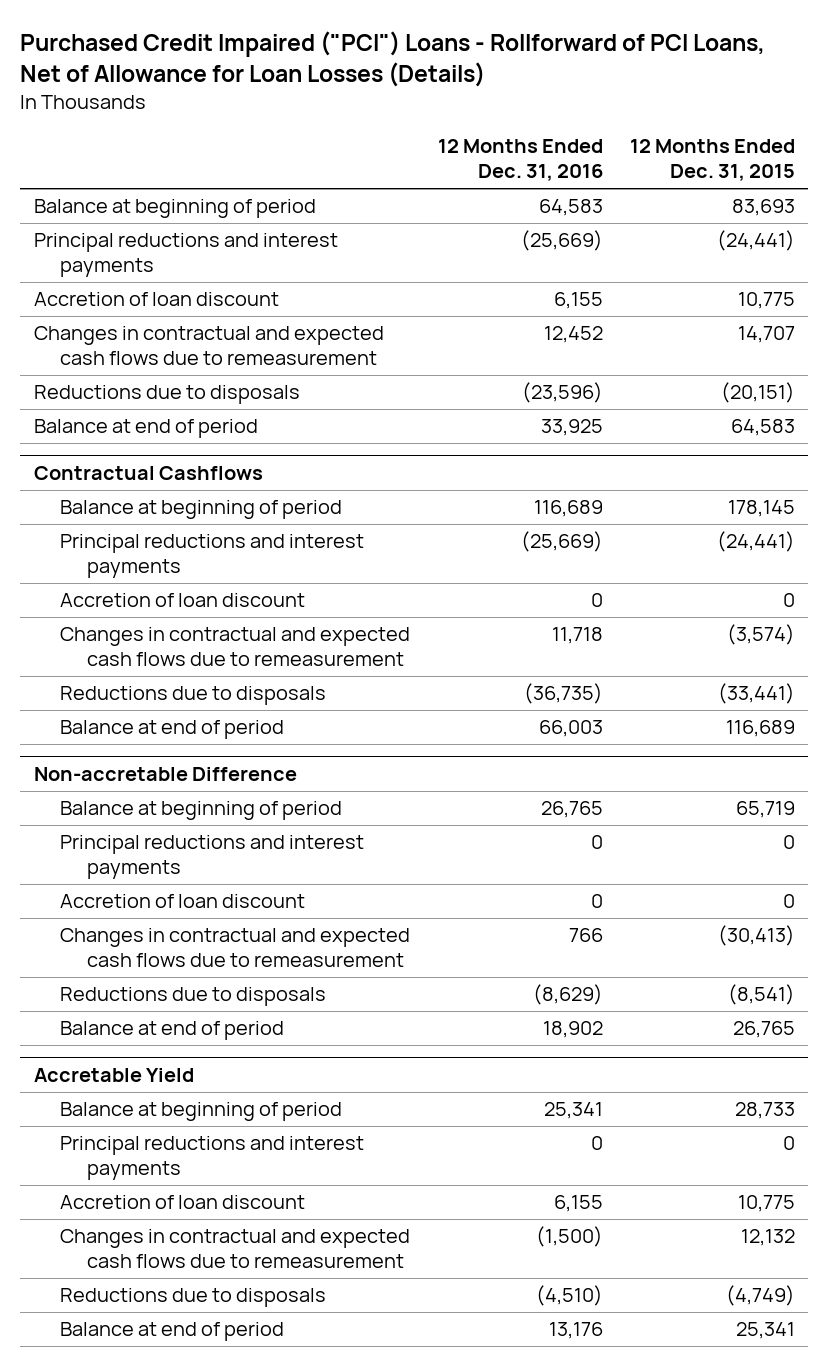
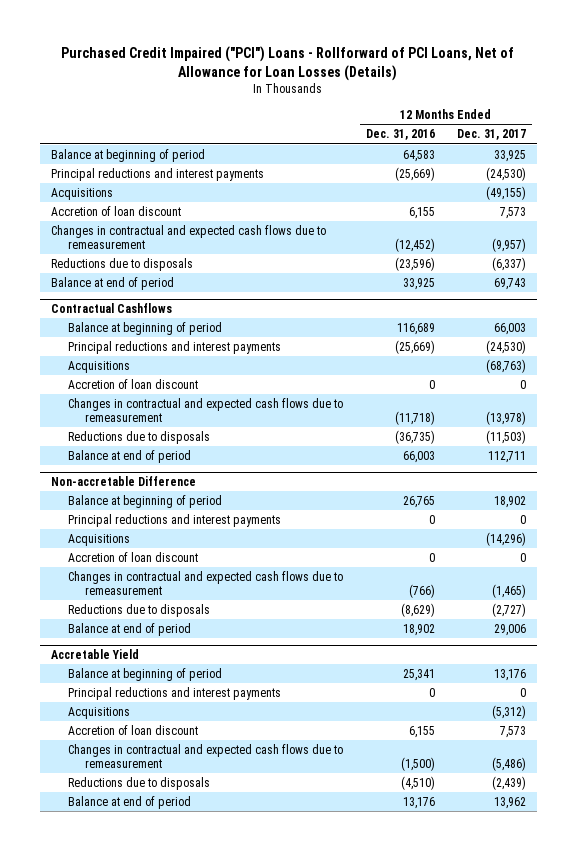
- | 12 Months Ended Dec. 31, 2016 | 12 Months Ended Dec. 31, 2015
+ | 12 Months Ended Dec. 31, 2016 | 12 Months Ended Dec. 31, 2017
+ Acquisitions | | (49,155)
- Changes in contractual and expected cash flows due to remeasurement | 12,452 | 14,707
+ Changes in contractual and expected cash flows due to remeasurement | (12,452) | (9,957)
@ Contractual Cashflows
+ Acquisitions | | (68,763)
- Changes in contractual and expected cash flows due to remeasurement | 11,718 | (3,574)
+ Changes in contractual and expected cash flows due to remeasurement | (11,718) | (13,978)
@ Non-accretable Difference
+ Acquisitions | | (14,296)
- Changes in contractual and expected cash flows due to remeasurement | 766 | (30,413)
+ Changes in contractual and expected cash flows due to remeasurement | (766) | (1,465)
@ Accretable Yield
+ Acquisitions | | (5,312)

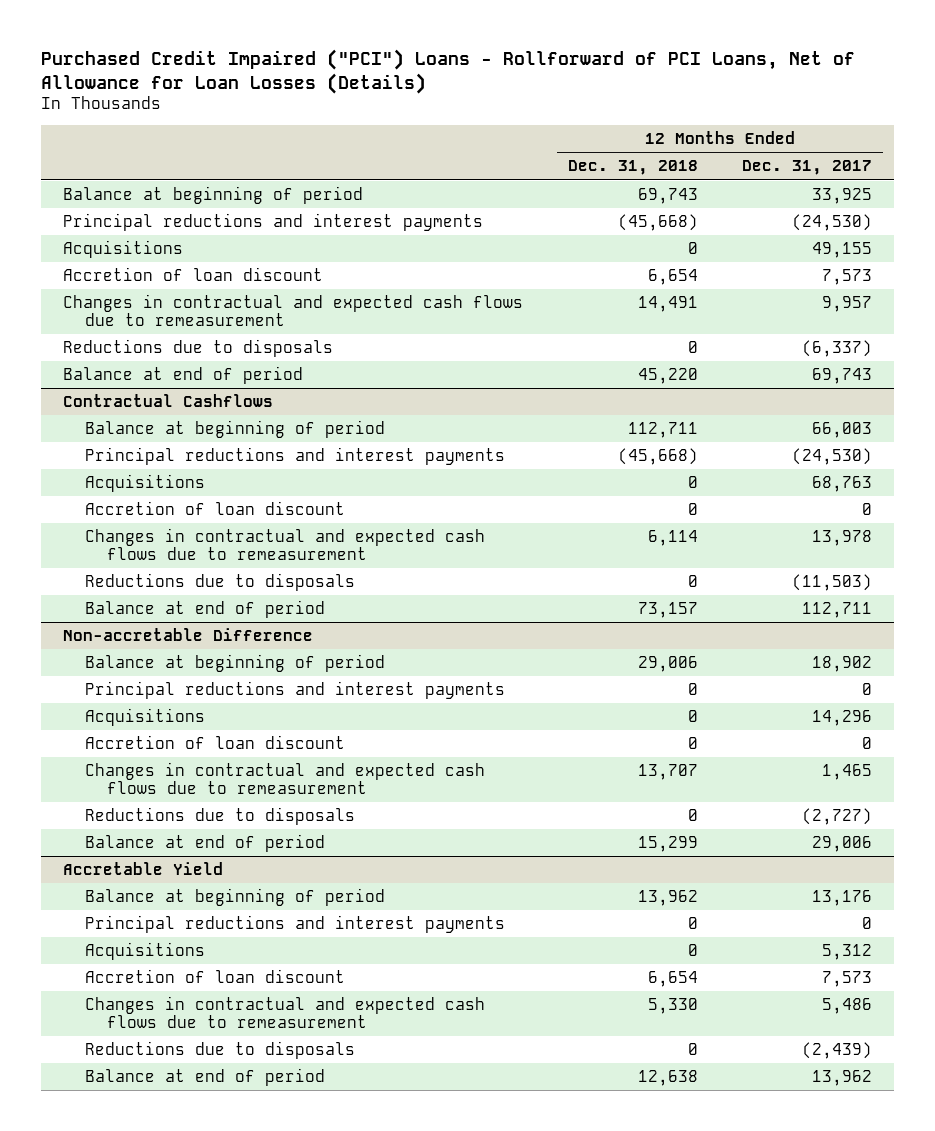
- | 12 Months Ended Dec. 31, 2016 | 12 Months Ended Dec. 31, 2017
+ | 12 Months Ended Dec. 31, 2018 | 12 Months Ended Dec. 31, 2017
- Acquisitions | | (49,155)
+ Acquisitions | 0 | 49,155
- Changes in contractual and expected cash flows due to remeasurement | (12,452) | (9,957)
+ Changes in contractual and expected cash flows due to remeasurement | 14,491 | 9,957
@ Contractual Cashflows
- Acquisitions | | (68,763)
+ Acquisitions | 0 | 68,763
- Changes in contractual and expected cash flows due to remeasurement | (11,718) | (13,978)
+ Changes in contractual and expected cash flows due to remeasurement | 6,114 | 13,978
@ Non-accretable Difference
- Acquisitions | | (14,296)
+ Acquisitions | 0 | 14,296
- Changes in contractual and expected cash flows due to remeasurement | (766) | (1,465)
+ Changes in contractual and expected cash flows due to remeasurement | 13,707 | 1,465
@ Accretable Yield
- Acquisitions | | (5,312)
+ Acquisitions | 0 | 5,312
- Changes in contractual and expected cash flows due to remeasurement | (1,500) | (5,486)
+ Changes in contractual and expected cash flows due to remeasurement | 5,330 | 5,486

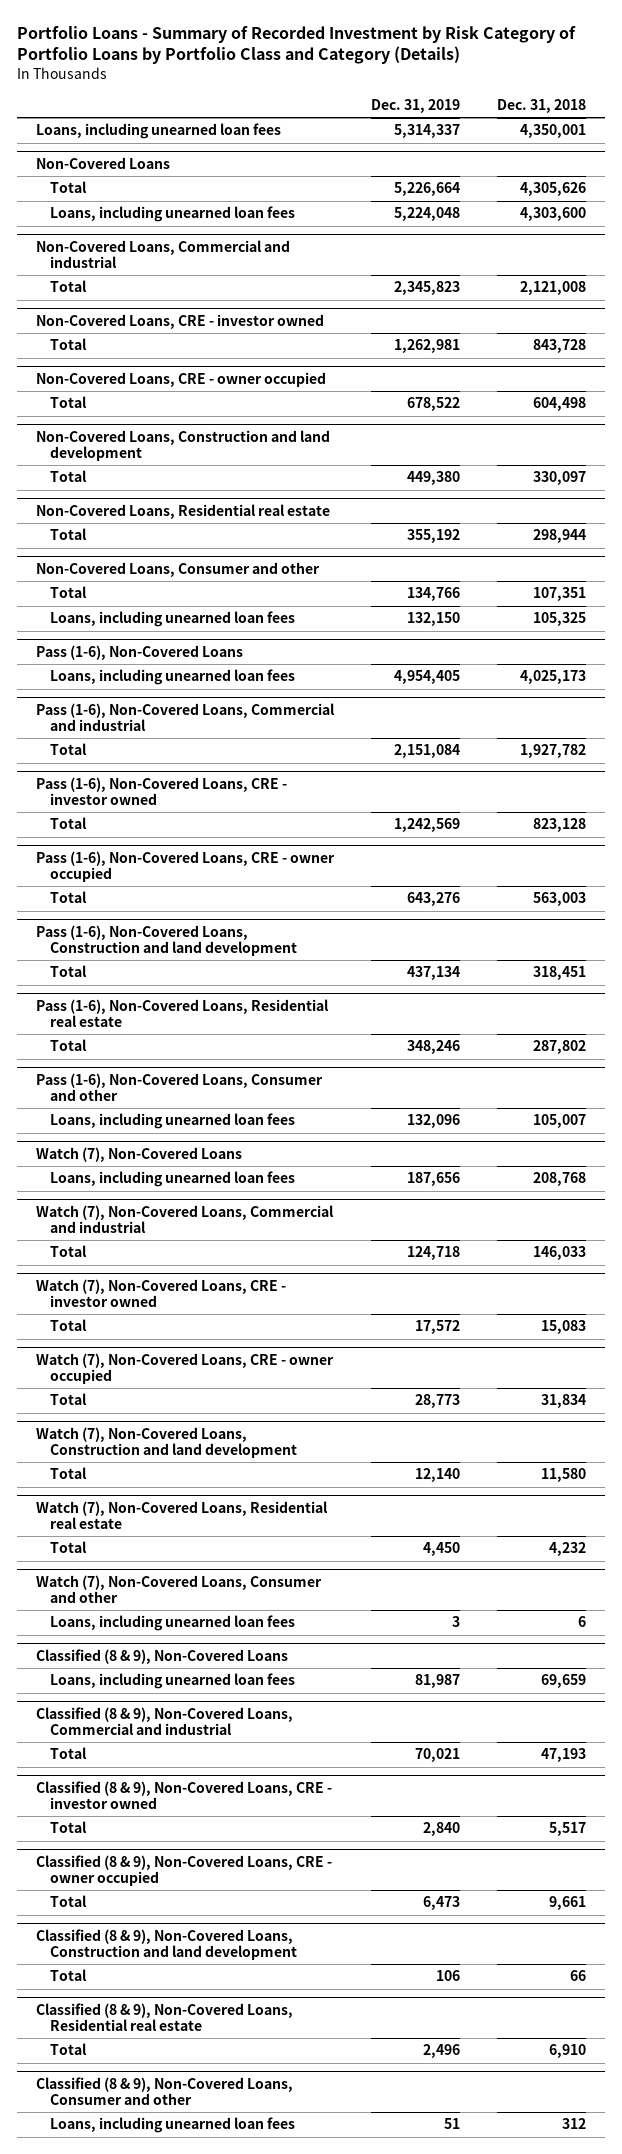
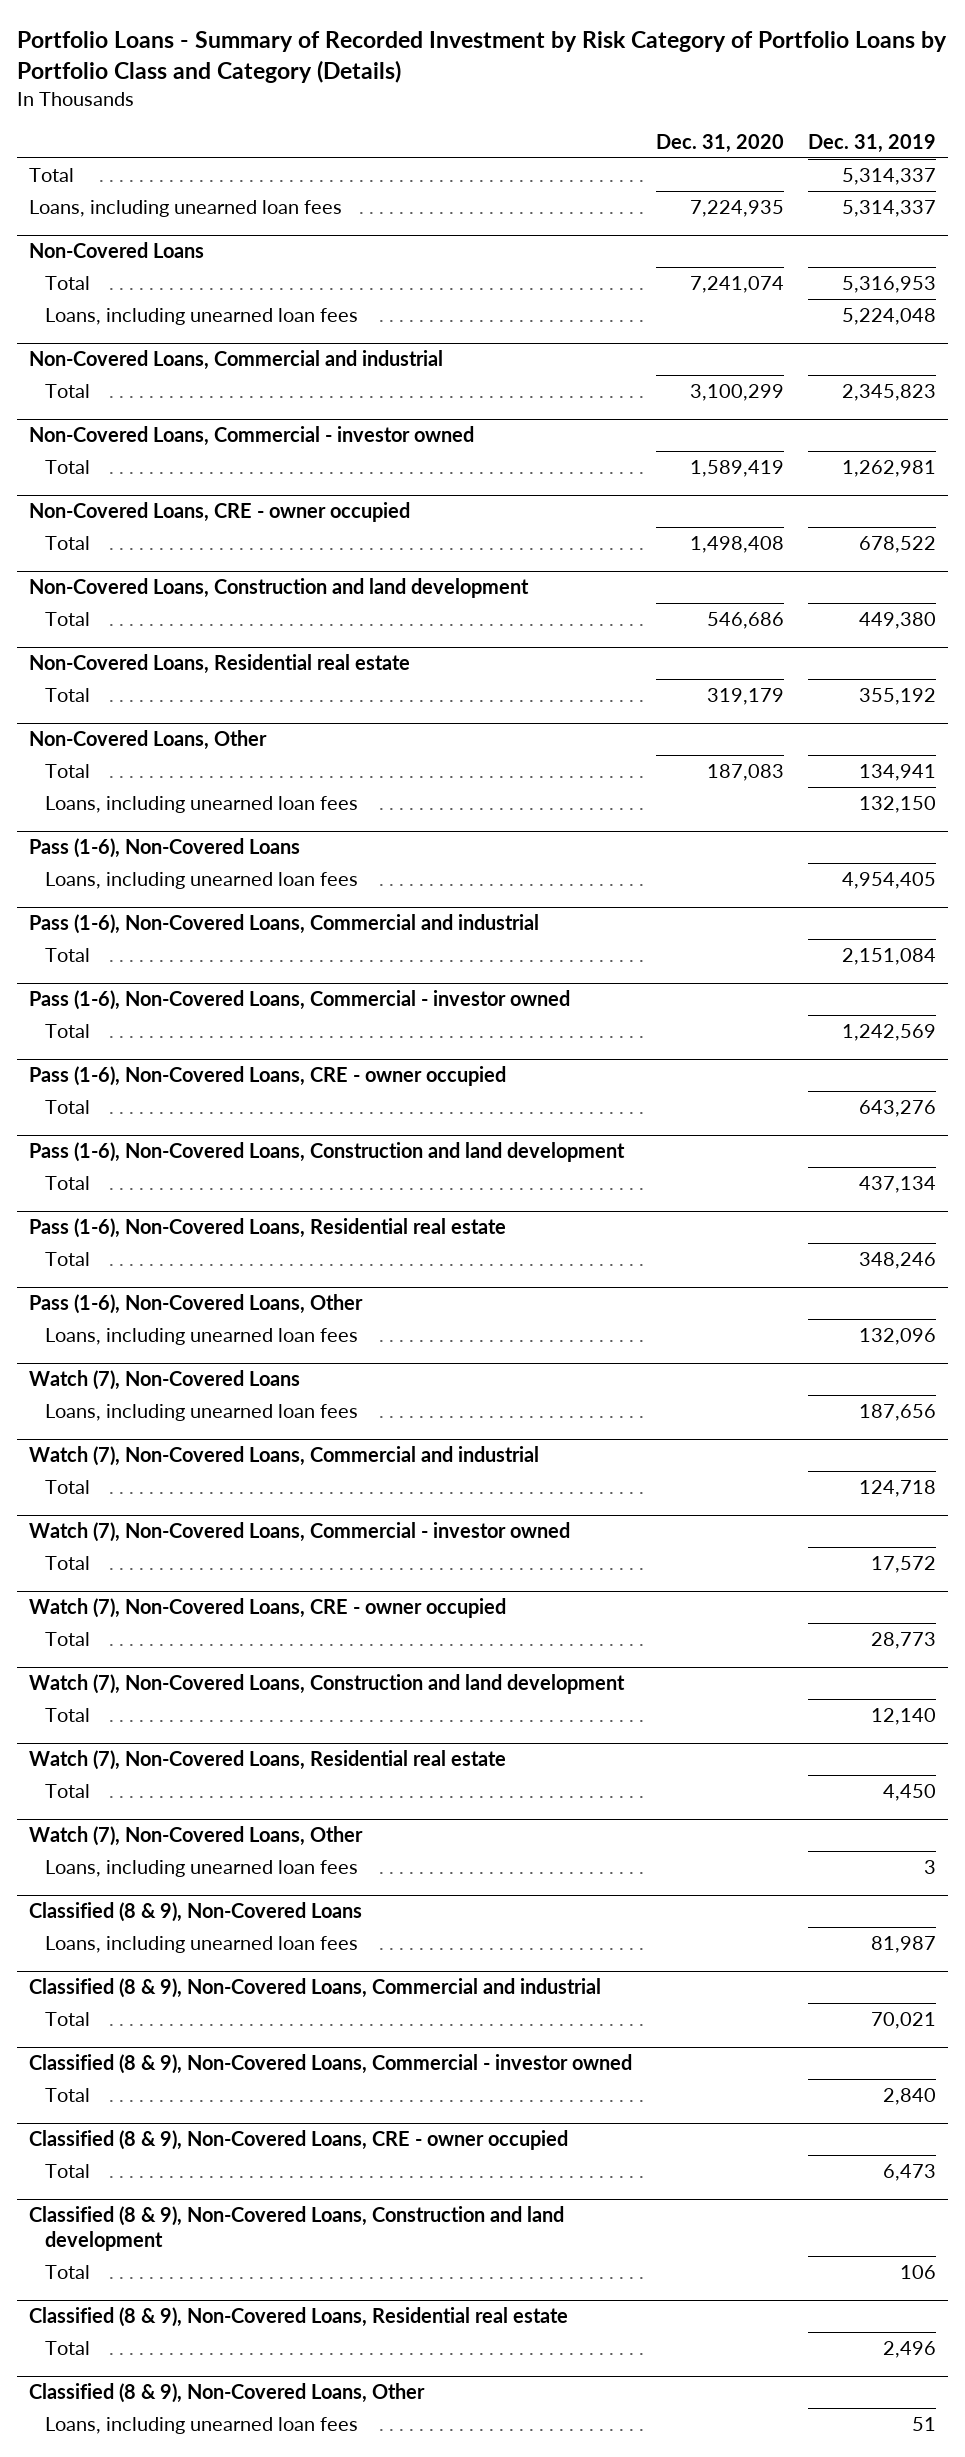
- | Dec. 31, 2019 | Dec. 31, 2018
+ | Dec. 31, 2020 | Dec. 31, 2019
+ Total | | 5,314,337
@ Non-Covered Loans
- Total | 5,226,664 | 4,305,626
+ Total | 7,241,074 | 5,316,953
- Non-Covered Loans, CRE - investor owned
+ Non-Covered Loans, Commercial - investor owned
- Non-Covered Loans, Consumer and other
- Total | 134,766 | 107,351
+ Non-Covered Loans, Other
+ Total | 187,083 | 134,941
- Pass (1-6), Non-Covered Loans, CRE - investor owned
+ Pass (1-6), Non-Covered Loans, Commercial - investor owned
- Pass (1-6), Non-Covered Loans, Consumer and other
+ Pass (1-6), Non-Covered Loans, Other
- Watch (7), Non-Covered Loans, CRE - investor owned
+ Watch (7), Non-Covered Loans, Commercial - investor owned
- Watch (7), Non-Covered Loans, Consumer and other
+ Watch (7), Non-Covered Loans, Other
- Classified (8 & 9), Non-Covered Loans, CRE - investor owned
+ Classified (8 & 9), Non-Covered Loans, Commercial - investor owned
- Classified (8 & 9), Non-Covered Loans, Consumer and other
+ Classified (8 & 9), Non-Covered Loans, Other

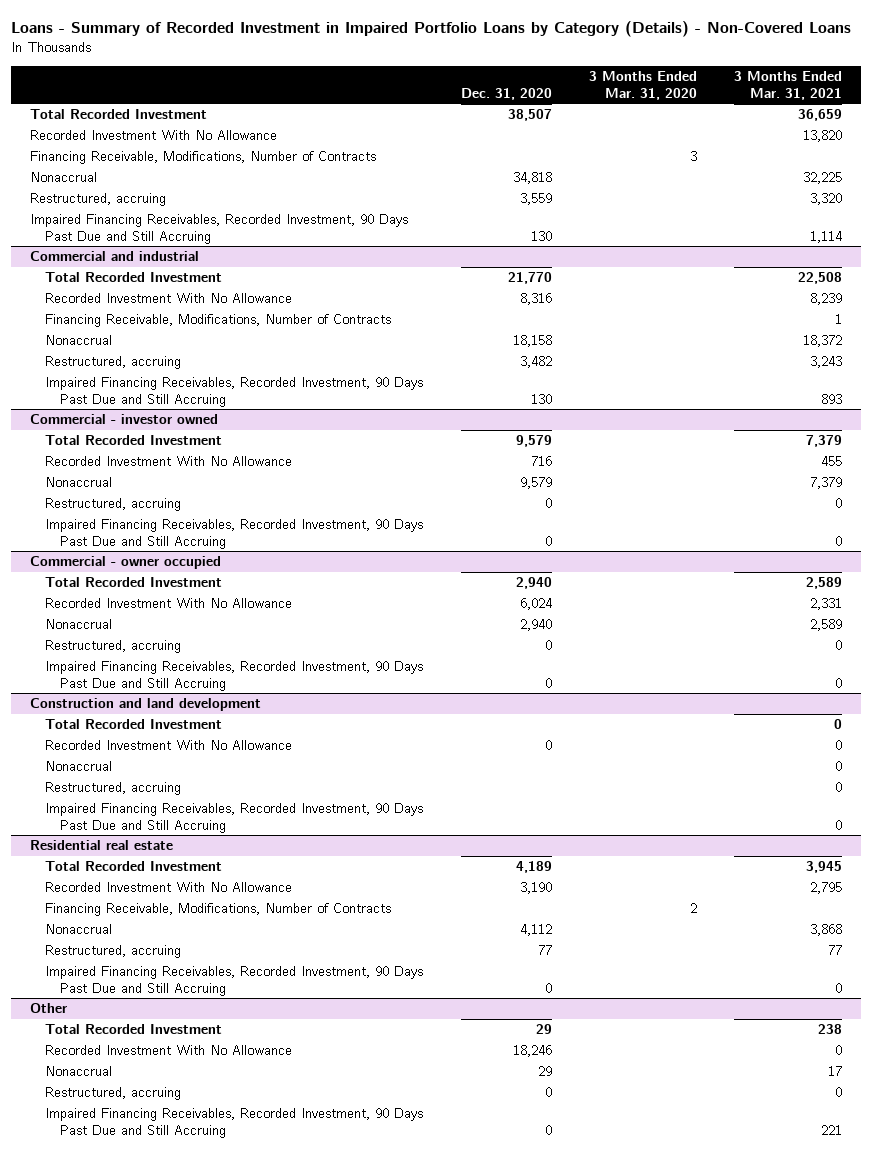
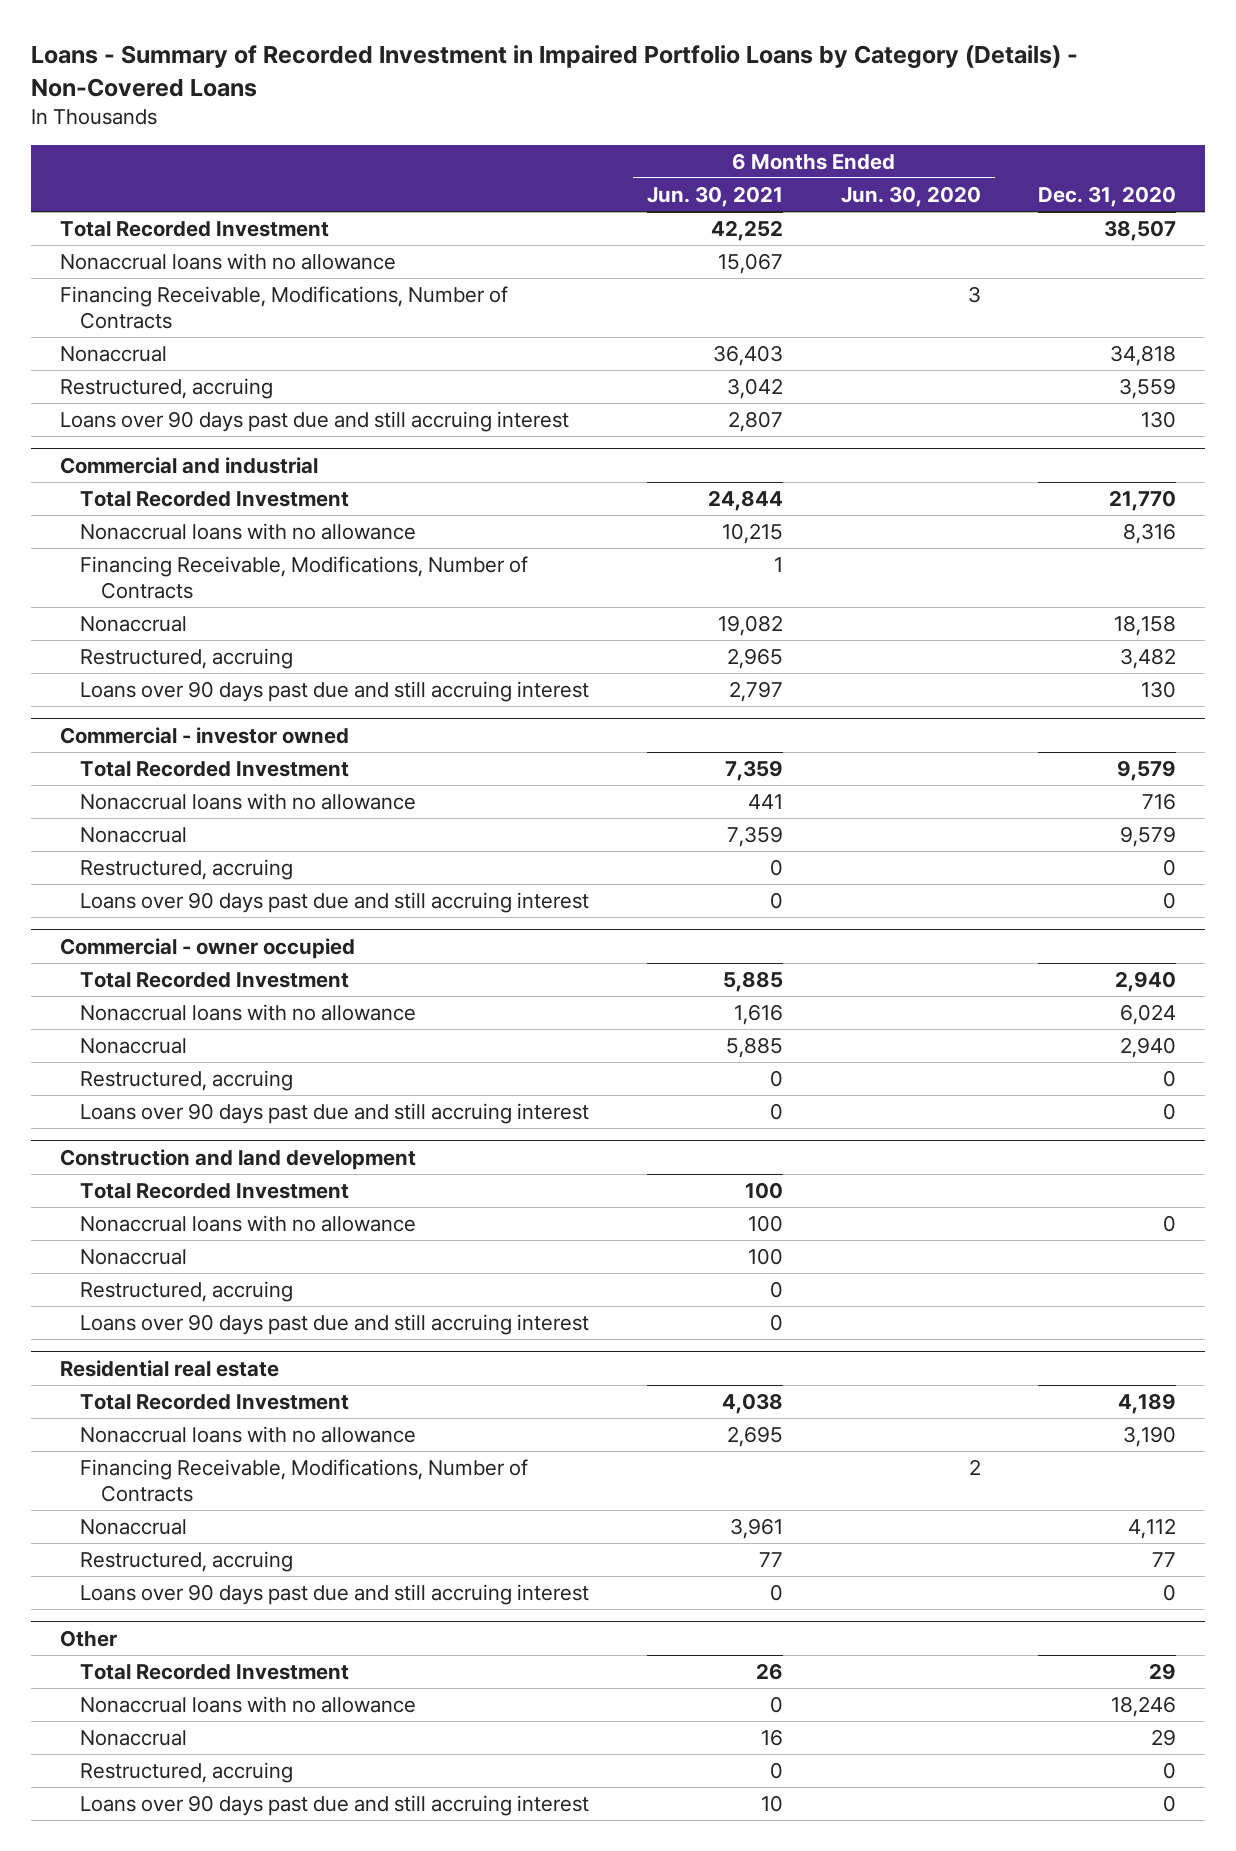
- | Dec. 31, 2020 | 3 Months Ended Mar. 31, 2020 | 3 Months Ended Mar. 31, 2021
+ | 6 Months Ended Jun. 30, 2021 | 6 Months Ended Jun. 30, 2020 | Dec. 31, 2020
- Recorded Investment With No Allowance | | | 13,820
+ Nonaccrual loans with no allowance | 15,067 | |
- Impaired Financing Receivables, Recorded Investment, 90 Days Past Due and Still Accruing | 130 | | 1,114
+ Loans over 90 days past due and still accruing interest | 2,807 | | 130
@ Commercial and industrial
- Recorded Investment With No Allowance | 8,316 | | 8,239
+ Nonaccrual loans with no allowance | 10,215 | | 8,316
- Impaired Financing Receivables, Recorded Investment, 90 Days Past Due and Still Accruing | 130 | | 893
+ Loans over 90 days past due and still accruing interest | 2,797 | | 130
@ Commercial - investor owned
- Recorded Investment With No Allowance | 716 | | 455
+ Nonaccrual loans with no allowance | 441 | | 716
- Impaired Financing Receivables, Recorded Investment, 90 Days Past Due and Still Accruing | 0 | | 0
+ Loans over 90 days past due and still accruing interest | 0 | | 0
@ Commercial - owner occupied
- Recorded Investment With No Allowance | 6,024 | | 2,331
+ Nonaccrual loans with no allowance | 1,616 | | 6,024
- Impaired Financing Receivables, Recorded Investment, 90 Days Past Due and Still Accruing | 0 | | 0
+ Loans over 90 days past due and still accruing interest | 0 | | 0
@ Construction and land development
- Recorded Investment With No Allowance | 0 | | 0
+ Nonaccrual loans with no allowance | 100 | | 0
- Impaired Financing Receivables, Recorded Investment, 90 Days Past Due and Still Accruing | | | 0
+ Loans over 90 days past due and still accruing interest | 0 | |
@ Residential real estate
- Recorded Investment With No Allowance | 3,190 | | 2,795
+ Nonaccrual loans with no allowance | 2,695 | | 3,190
- Impaired Financing Receivables, Recorded Investment, 90 Days Past Due and Still Accruing | 0 | | 0
+ Loans over 90 days past due and still accruing interest | 0 | | 0
@ Other
- Recorded Investment With No Allowance | 18,246 | | 0
+ Nonaccrual loans with no allowance | 0 | | 18,246
- Impaired Financing Receivables, Recorded Investment, 90 Days Past Due and Still Accruing | 0 | | 221
+ Loans over 90 days past due and still accruing interest | 10 | | 0

